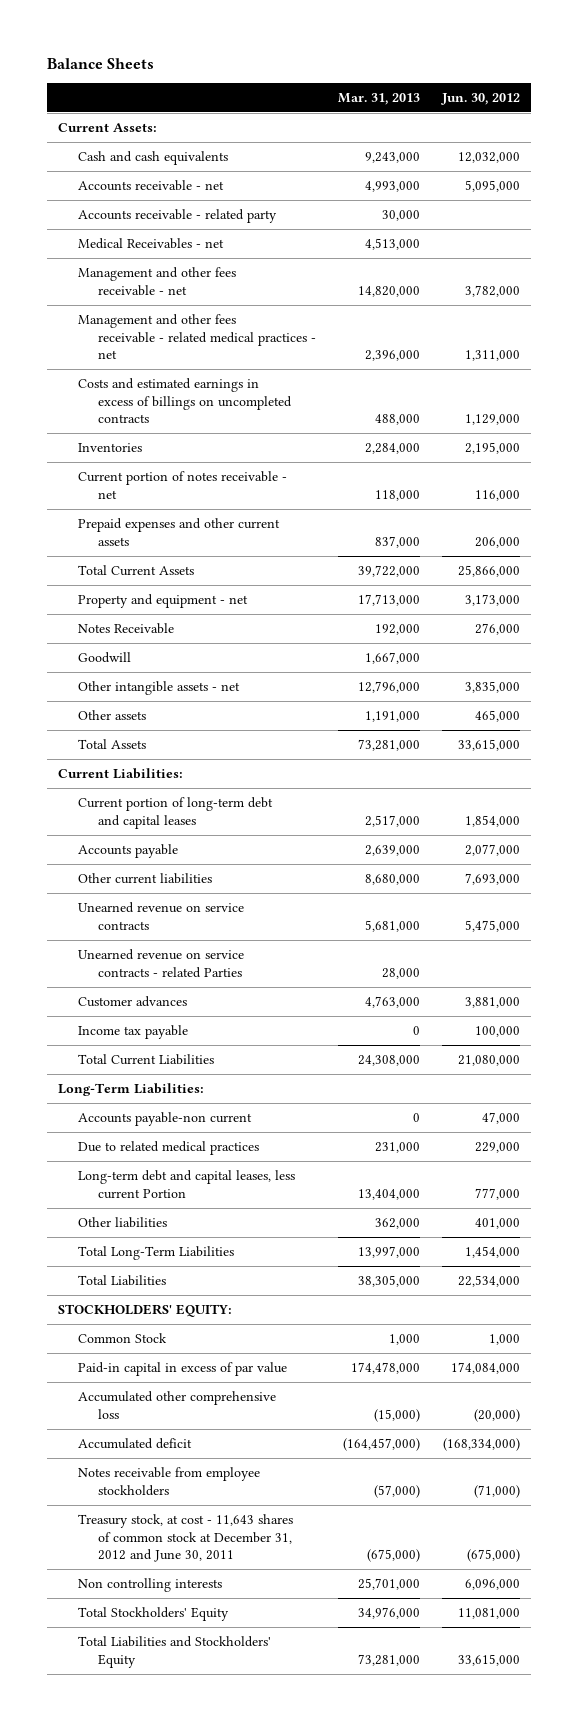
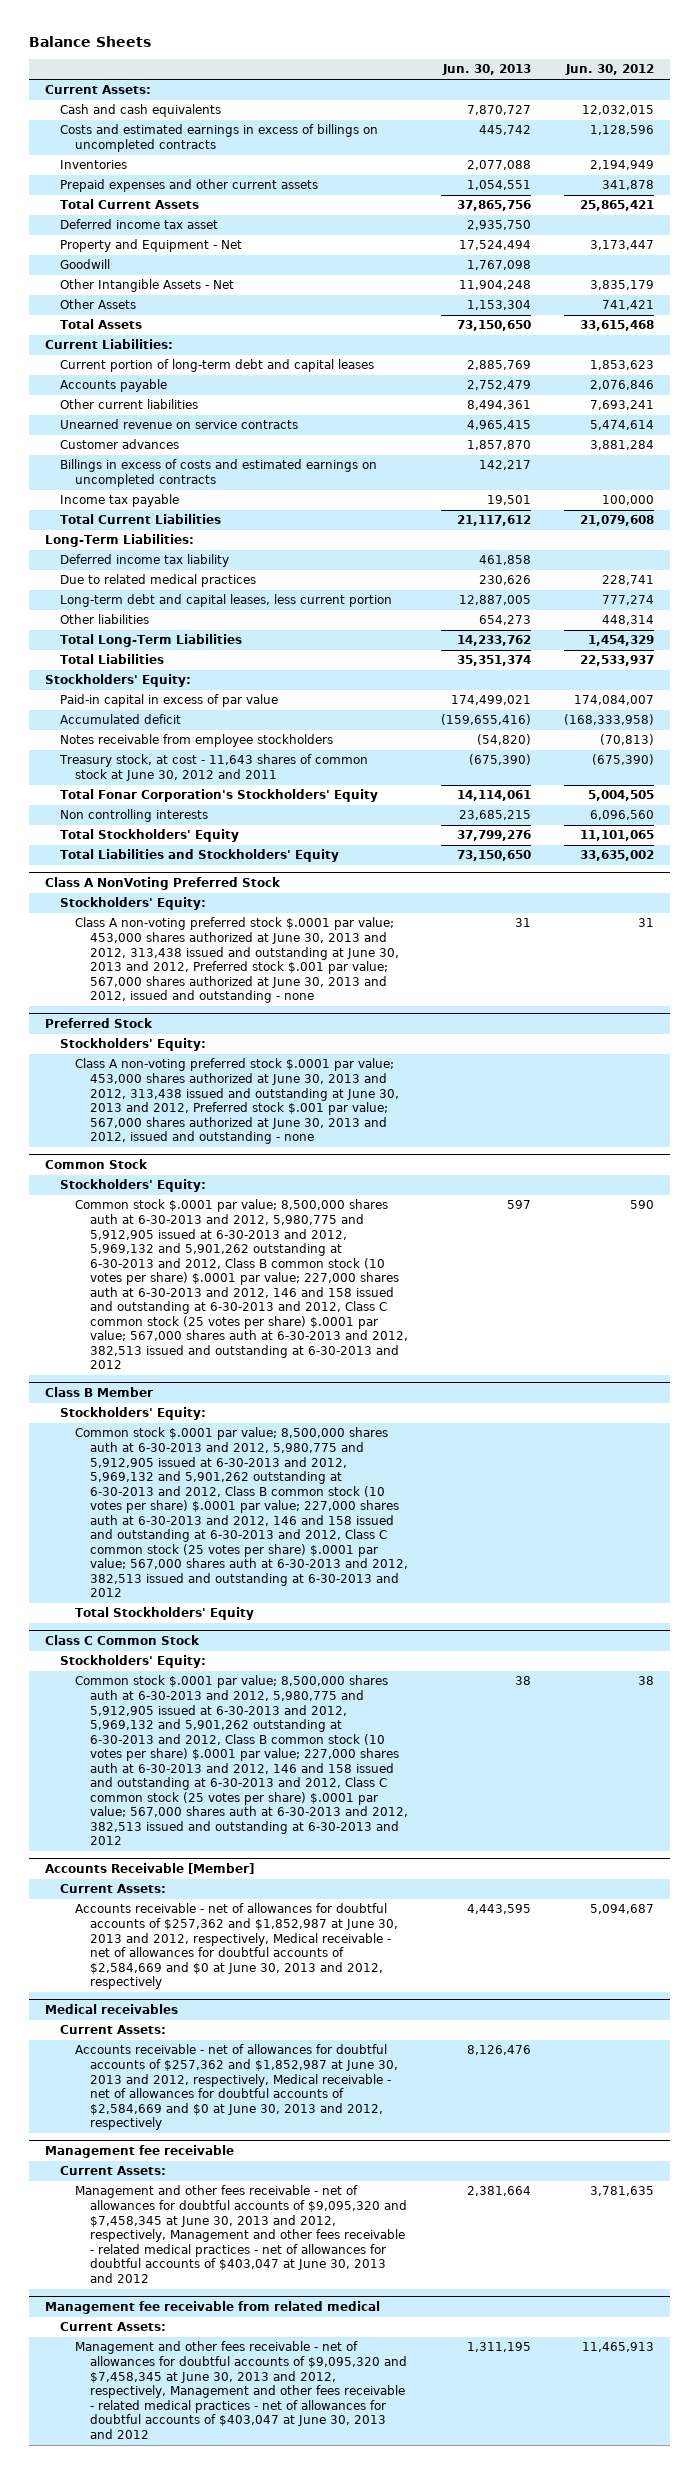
- | Mar. 31, 2013 | Jun. 30, 2012
+ | Jun. 30, 2013 | Jun. 30, 2012
- Cash and cash equivalents | 9,243,000 | 12,032,000
- Accounts receivable - net | 4,993,000 | 5,095,000
- Accounts receivable - related party | 30,000 |
- Medical Receivables - net | 4,513,000 |
- Management and other fees receivable - net | 14,820,000 | 3,782,000
- Management and other fees receivable - related medical practices - net | 2,396,000 | 1,311,000
- Costs and estimated earnings in excess of billings on uncompleted contracts | 488,000 | 1,129,000
- Inventories | 2,284,000 | 2,195,000
- Current portion of notes receivable - net | 118,000 | 116,000
- Prepaid expenses and other current assets | 837,000 | 206,000
- Total Current Assets | 39,722,000 | 25,866,000
- Property and equipment - net | 17,713,000 | 3,173,000
- Notes Receivable | 192,000 | 276,000
+ Cash and cash equivalents | 7,870,727 | 12,032,015
+ Costs and estimated earnings in excess of billings on uncompleted contracts | 445,742 | 1,128,596
+ Inventories | 2,077,088 | 2,194,949
+ Prepaid expenses and other current assets | 1,054,551 | 341,878
+ Total Current Assets | 37,865,756 | 25,865,421
+ Deferred income tax asset | 2,935,750 |
+ Property and Equipment - Net | 17,524,494 | 3,173,447
- Other intangible assets - net | 12,796,000 | 3,835,000
- Other assets | 1,191,000 | 465,000
- Total Assets | 73,281,000 | 33,615,000
+ Other Intangible Assets - Net | 11,904,248 | 3,835,179
+ Other Assets | 1,153,304 | 741,421
+ Total Assets | 73,150,650 | 33,615,468
- Current portion of long-term debt and capital leases | 2,517,000 | 1,854,000
- Accounts payable | 2,639,000 | 2,077,000
- Other current liabilities | 8,680,000 | 7,693,000
- Unearned revenue on service contracts | 5,681,000 | 5,475,000
- Unearned revenue on service contracts - related Parties | 28,000 |
- Customer advances | 4,763,000 | 3,881,000
+ Current portion of long-term debt and capital leases | 2,885,769 | 1,853,623
+ Accounts payable | 2,752,479 | 2,076,846
+ Other current liabilities | 8,494,361 | 7,693,241
+ Unearned revenue on service contracts | 4,965,415 | 5,474,614
+ Customer advances | 1,857,870 | 3,881,284
+ Billings in excess of costs and estimated earnings on uncompleted contracts | 142,217 |
- Total Current Liabilities | 24,308,000 | 21,080,000
+ Total Current Liabilities | 21,117,612 | 21,079,608
- Accounts payable-non current | 0 | 47,000
- Due to related medical practices | 231,000 | 229,000
- Long-term debt and capital leases, less current Portion | 13,404,000 | 777,000
- Other liabilities | 362,000 | 401,000
- Total Long-Term Liabilities | 13,997,000 | 1,454,000
- Total Liabilities | 38,305,000 | 22,534,000
- STOCKHOLDERS' EQUITY:
- Common Stock | 1,000 | 1,000
- Paid-in capital in excess of par value | 174,478,000 | 174,084,000
- Accumulated other comprehensive loss | (15,000) | (20,000)
- Accumulated deficit | (164,457,000) | (168,334,000)
- Notes receivable from employee stockholders | (57,000) | (71,000)
- Treasury stock, at cost - 11,643 shares of common stock at December 31, 2012 and June 30, 2011 | (675,000) | (675,000)
- Non controlling interests | 25,701,000 | 6,096,000
- Total Stockholders' Equity | 34,976,000 | 11,081,000
- Total Liabilities and Stockholders' Equity | 73,281,000 | 33,615,000
+ Deferred income tax liability | 461,858 |
+ Due to related medical practices | 230,626 | 228,741
+ Long-term debt and capital leases, less current portion | 12,887,005 | 777,274
+ Other liabilities | 654,273 | 448,314
+ Total Long-Term Liabilities | 14,233,762 | 1,454,329
+ Total Liabilities | 35,351,374 | 22,533,937
+ Stockholders' Equity:
+ Paid-in capital in excess of par value | 174,499,021 | 174,084,007
+ Accumulated deficit | (159,655,416) | (168,333,958)
+ Notes receivable from employee stockholders | (54,820) | (70,813)
+ Treasury stock, at cost - 11,643 shares of common stock at June 30, 2012 and 2011 | (675,390) | (675,390)
+ Total Fonar Corporation's Stockholders' Equity | 14,114,061 | 5,004,505
+ Non controlling interests | 23,685,215 | 6,096,560
+ Total Stockholders' Equity | 37,799,276 | 11,101,065
+ Total Liabilities and Stockholders' Equity | 73,150,650 | 33,635,002
+ Class A NonVoting Preferred Stock
+ Stockholders' Equity:
+ Class A non-voting preferred stock $.0001 par value; 453,000 shares authorized at June 30, 2013 and 2012, 313,438 issued and outstanding at June 30, 2013 and 2012, Preferred stock $.001 par value; 567,000 shares authorized at June 30, 2013 and 2012, issued and outstanding - none | 31 | 31
+ Preferred Stock
+ Stockholders' Equity:
+ Class A non-voting preferred stock $.0001 par value; 453,000 shares authorized at June 30, 2013 and 2012, 313,438 issued and outstanding at June 30, 2013 and 2012, Preferred stock $.001 par value; 567,000 shares authorized at June 30, 2013 and 2012, issued and outstanding - none
+ Common Stock
+ Stockholders' Equity:
+ Common stock $.0001 par value; 8,500,000 shares auth at 6-30-2013 and 2012, 5,980,775 and 5,912,905 issued at 6-30-2013 and 2012, 5,969,132 and 5,901,262 outstanding at 6-30-2013 and 2012, Class B common stock (10 votes per share) $.0001 par value; 227,000 shares auth at 6-30-2013 and 2012, 146 and 158 issued and outstanding at 6-30-2013 and 2012, Class C common stock (25 votes per share) $.0001 par value; 567,000 shares auth at 6-30-2013 and 2012, 382,513 issued and outstanding at 6-30-2013 and 2012 | 597 | 590
+ Class B Member
+ Stockholders' Equity:
+ Common stock $.0001 par value; 8,500,000 shares auth at 6-30-2013 and 2012, 5,980,775 and 5,912,905 issued at 6-30-2013 and 2012, 5,969,132 and 5,901,262 outstanding at 6-30-2013 and 2012, Class B common stock (10 votes per share) $.0001 par value; 227,000 shares auth at 6-30-2013 and 2012, 146 and 158 issued and outstanding at 6-30-2013 and 2012, Class C common stock (25 votes per share) $.0001 par value; 567,000 shares auth at 6-30-2013 and 2012, 382,513 issued and outstanding at 6-30-2013 and 2012
+ Total Stockholders' Equity
+ Class C Common Stock
+ Stockholders' Equity:
+ Common stock $.0001 par value; 8,500,000 shares auth at 6-30-2013 and 2012, 5,980,775 and 5,912,905 issued at 6-30-2013 and 2012, 5,969,132 and 5,901,262 outstanding at 6-30-2013 and 2012, Class B common stock (10 votes per share) $.0001 par value; 227,000 shares auth at 6-30-2013 and 2012, 146 and 158 issued and outstanding at 6-30-2013 and 2012, Class C common stock (25 votes per share) $.0001 par value; 567,000 shares auth at 6-30-2013 and 2012, 382,513 issued and outstanding at 6-30-2013 and 2012 | 38 | 38
+ Accounts Receivable [Member]
+ Current Assets:
+ Accounts receivable - net of allowances for doubtful accounts of $257,362 and $1,852,987 at June 30, 2013 and 2012, respectively, Medical receivable - net of allowances for doubtful accounts of $2,584,669 and $0 at June 30, 2013 and 2012, respectively | 4,443,595 | 5,094,687
+ Medical receivables
+ Current Assets:
+ Accounts receivable - net of allowances for doubtful accounts of $257,362 and $1,852,987 at June 30, 2013 and 2012, respectively, Medical receivable - net of allowances for doubtful accounts of $2,584,669 and $0 at June 30, 2013 and 2012, respectively | 8,126,476 |
+ Management fee receivable
+ Current Assets:
+ Management and other fees receivable - net of allowances for doubtful accounts of $9,095,320 and $7,458,345 at June 30, 2013 and 2012, respectively, Management and other fees receivable - related medical practices - net of allowances for doubtful accounts of $403,047 at June 30, 2013 and 2012 | 2,381,664 | 3,781,635
+ Management fee receivable from related medical
+ Current Assets:
+ Management and other fees receivable - net of allowances for doubtful accounts of $9,095,320 and $7,458,345 at June 30, 2013 and 2012, respectively, Management and other fees receivable - related medical practices - net of allowances for doubtful accounts of $403,047 at June 30, 2013 and 2012 | 1,311,195 | 11,465,913

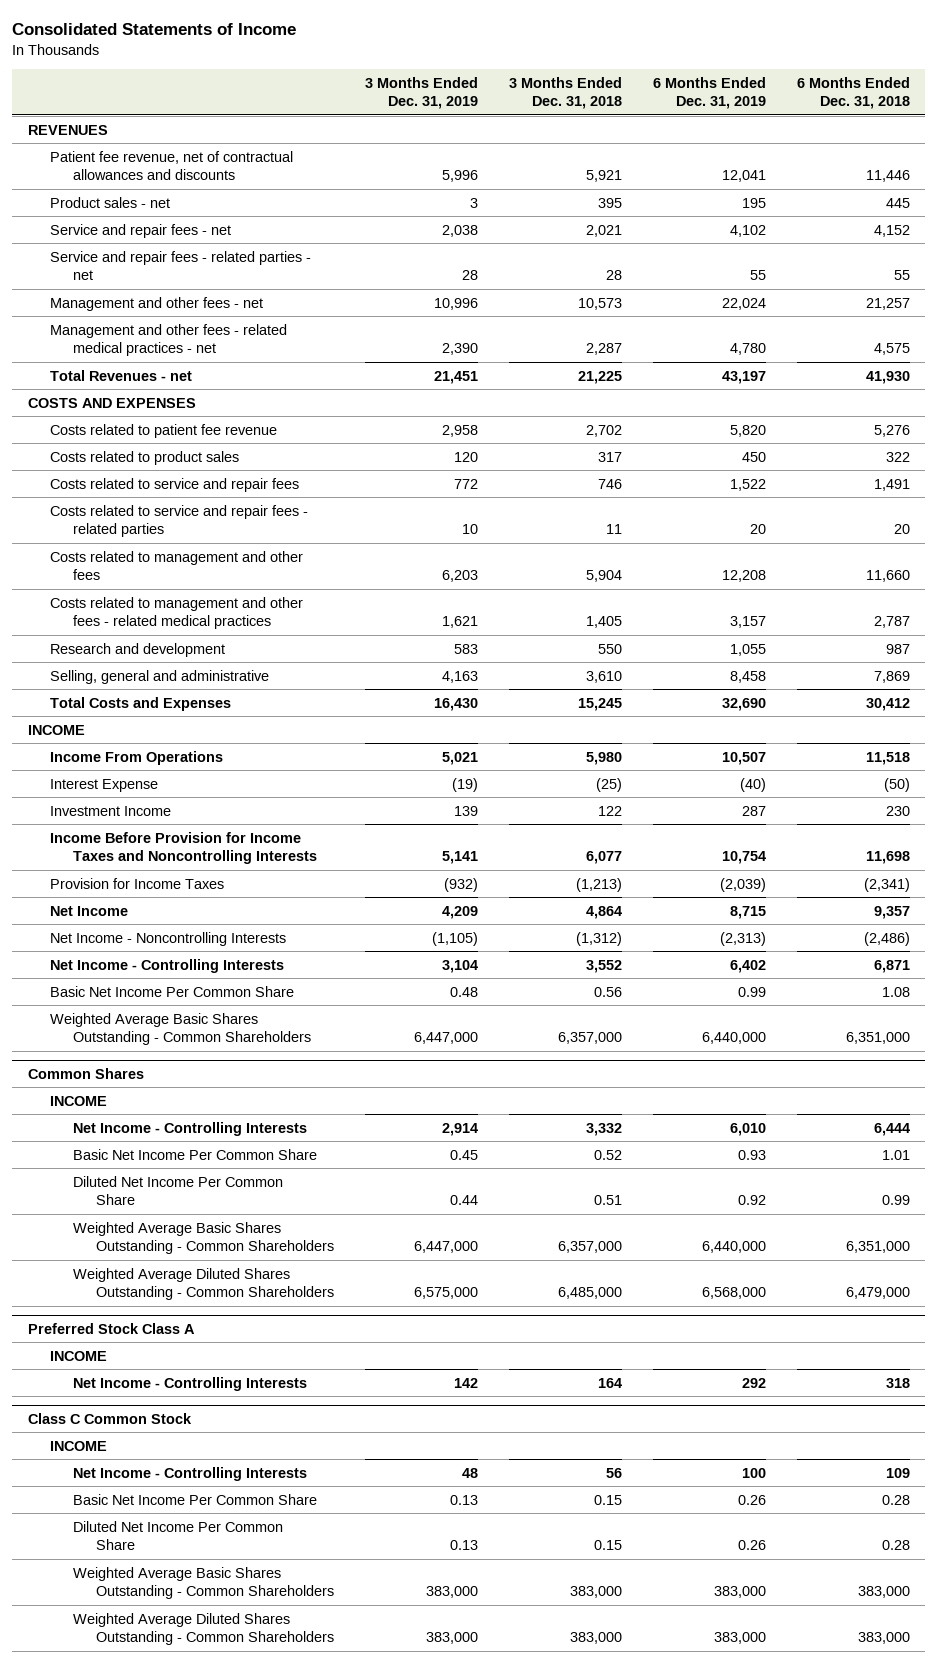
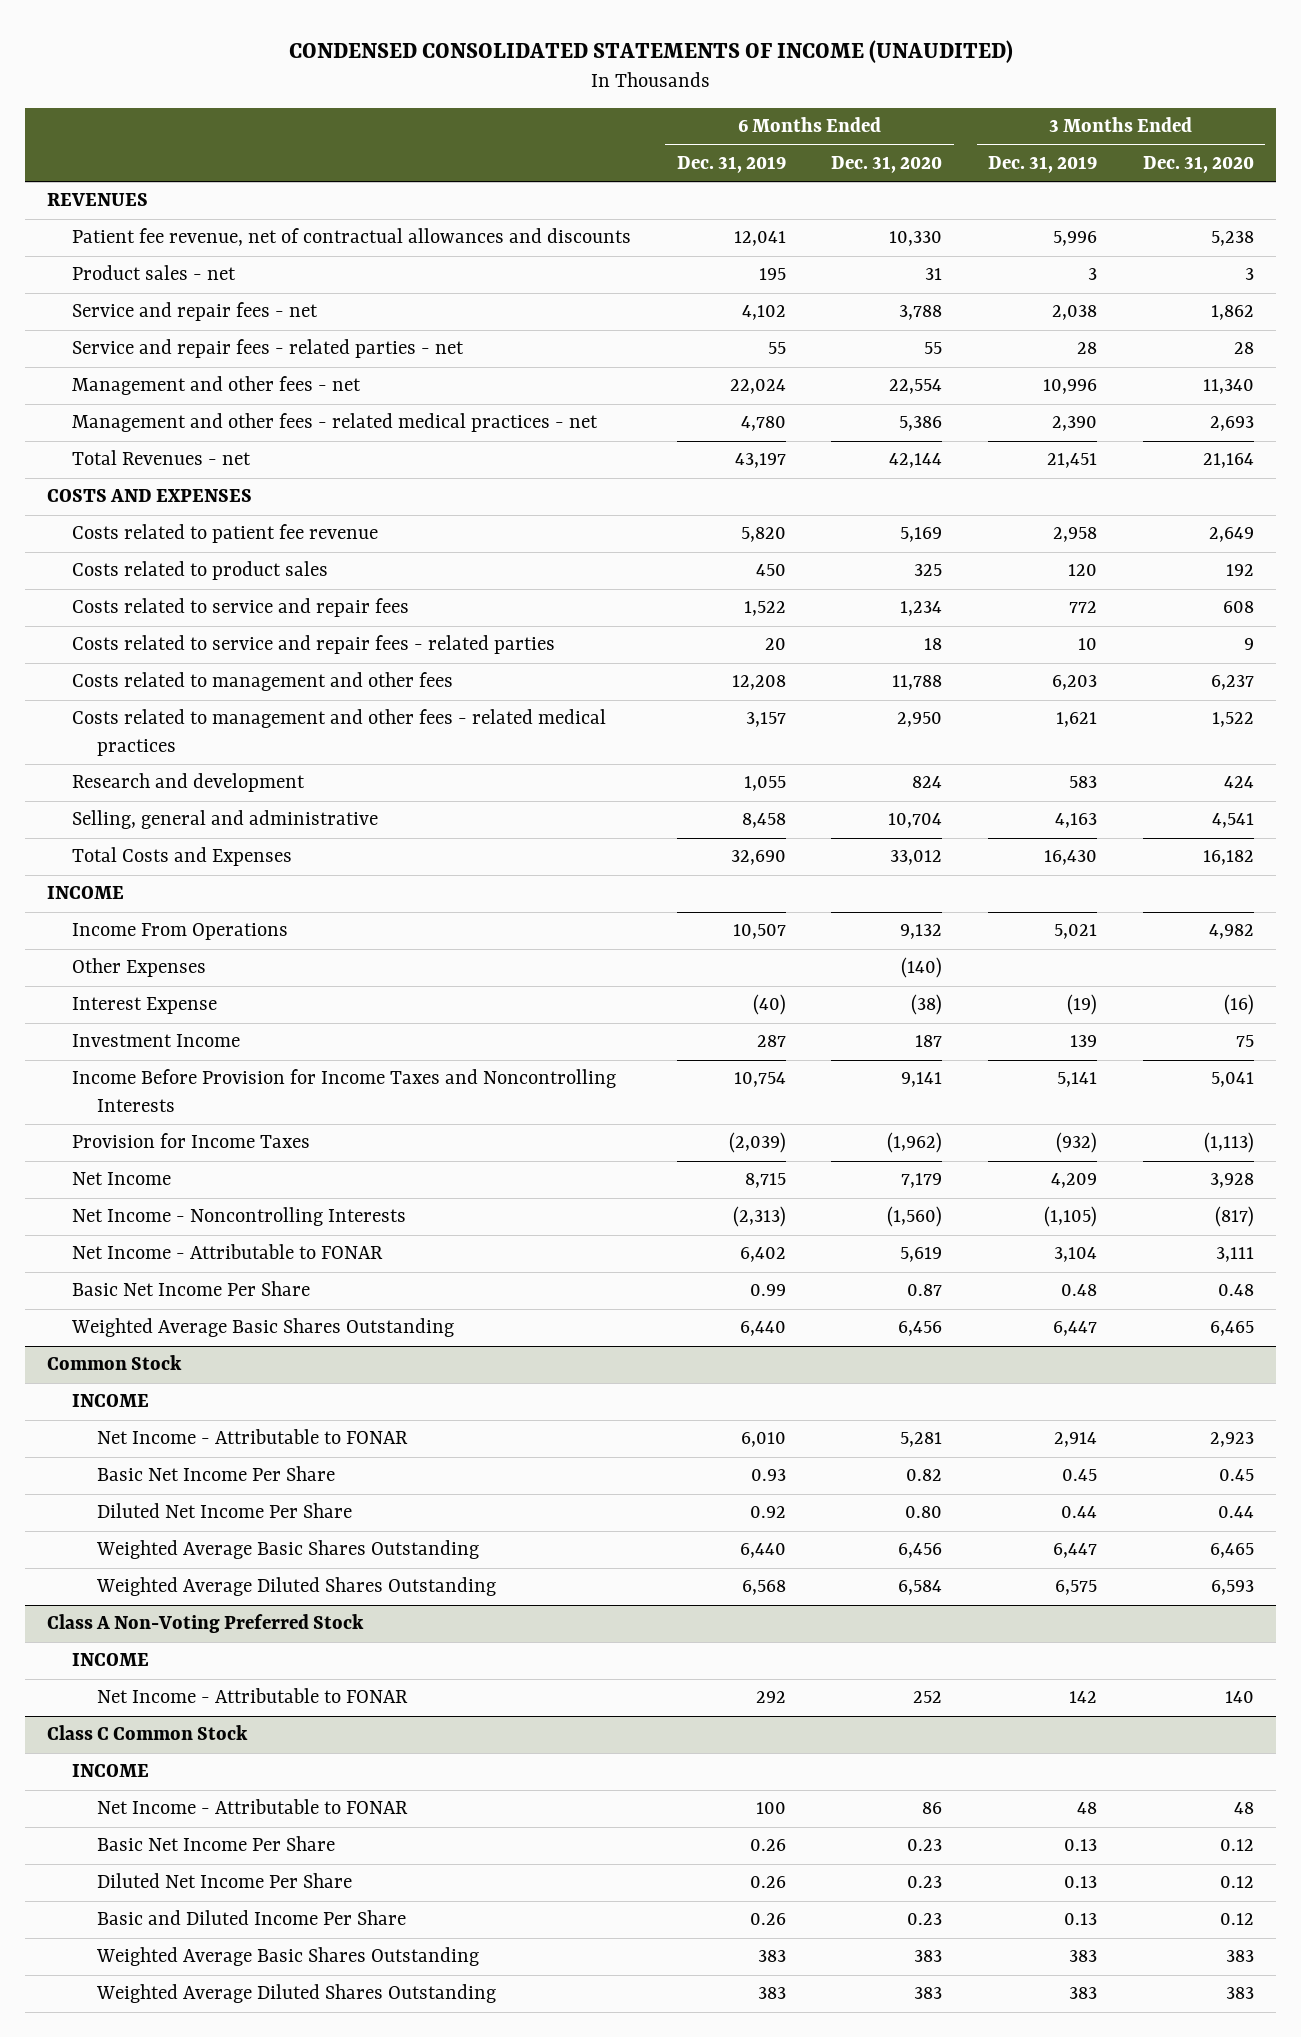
- Consolidated Statements of Income
+ CONDENSED CONSOLIDATED STATEMENTS OF INCOME (UNAUDITED)
- | 3 Months Ended Dec. 31, 2019 | 3 Months Ended Dec. 31, 2018 | 6 Months Ended Dec. 31, 2019 | 6 Months Ended Dec. 31, 2018
+ | 6 Months Ended Dec. 31, 2019 | 6 Months Ended Dec. 31, 2020 | 3 Months Ended Dec. 31, 2019 | 3 Months Ended Dec. 31, 2020
+ Other Expenses | | (140) | |
- Net Income - Controlling Interests | 3,104 | 3,552 | 6,402 | 6,871
- Basic Net Income Per Common Share | 0.48 | 0.56 | 0.99 | 1.08
- Weighted Average Basic Shares Outstanding - Common Shareholders | 6,447,000 | 6,357,000 | 6,440,000 | 6,351,000
- Common Shares
+ Net Income - Attributable to FONAR | 6,402 | 5,619 | 3,104 | 3,111
+ Basic Net Income Per Share | 0.99 | 0.87 | 0.48 | 0.48
+ Weighted Average Basic Shares Outstanding | 6,440 | 6,456 | 6,447 | 6,465
+ Common Stock
- Net Income - Controlling Interests | 2,914 | 3,332 | 6,010 | 6,444
- Basic Net Income Per Common Share | 0.45 | 0.52 | 0.93 | 1.01
- Diluted Net Income Per Common Share | 0.44 | 0.51 | 0.92 | 0.99
- Weighted Average Basic Shares Outstanding - Common Shareholders | 6,447,000 | 6,357,000 | 6,440,000 | 6,351,000
- Weighted Average Diluted Shares Outstanding - Common Shareholders | 6,575,000 | 6,485,000 | 6,568,000 | 6,479,000
- Preferred Stock Class A
+ Net Income - Attributable to FONAR | 6,010 | 5,281 | 2,914 | 2,923
+ Basic Net Income Per Share | 0.93 | 0.82 | 0.45 | 0.45
+ Diluted Net Income Per Share | 0.92 | 0.80 | 0.44 | 0.44
+ Weighted Average Basic Shares Outstanding | 6,440 | 6,456 | 6,447 | 6,465
+ Weighted Average Diluted Shares Outstanding | 6,568 | 6,584 | 6,575 | 6,593
+ Class A Non-Voting Preferred Stock
- Net Income - Controlling Interests | 142 | 164 | 292 | 318
+ Net Income - Attributable to FONAR | 292 | 252 | 142 | 140
@ Class C Common Stock
- Net Income - Controlling Interests | 48 | 56 | 100 | 109
- Basic Net Income Per Common Share | 0.13 | 0.15 | 0.26 | 0.28
- Diluted Net Income Per Common Share | 0.13 | 0.15 | 0.26 | 0.28
- Weighted Average Basic Shares Outstanding - Common Shareholders | 383,000 | 383,000 | 383,000 | 383,000
- Weighted Average Diluted Shares Outstanding - Common Shareholders | 383,000 | 383,000 | 383,000 | 383,000
+ Net Income - Attributable to FONAR | 100 | 86 | 48 | 48
+ Basic Net Income Per Share | 0.26 | 0.23 | 0.13 | 0.12
+ Diluted Net Income Per Share | 0.26 | 0.23 | 0.13 | 0.12
+ Basic and Diluted Income Per Share | 0.26 | 0.23 | 0.13 | 0.12
+ Weighted Average Basic Shares Outstanding | 383 | 383 | 383 | 383
+ Weighted Average Diluted Shares Outstanding | 383 | 383 | 383 | 383

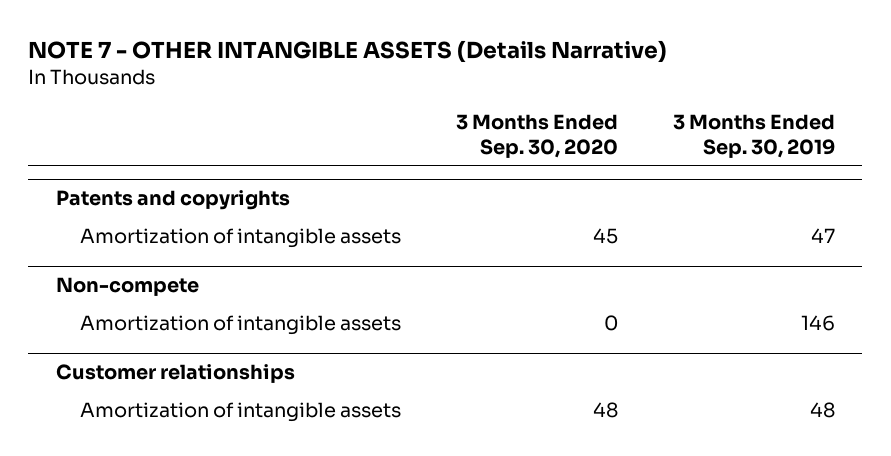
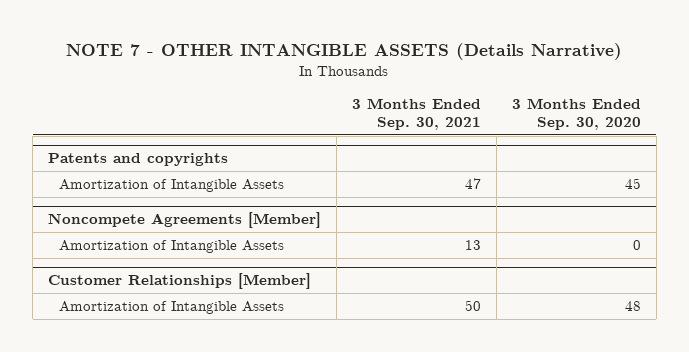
- | 3 Months Ended Sep. 30, 2020 | 3 Months Ended Sep. 30, 2019
+ | 3 Months Ended Sep. 30, 2021 | 3 Months Ended Sep. 30, 2020
@ Patents and copyrights
- Amortization of intangible assets | 45 | 47
- Non-compete
- Amortization of intangible assets | 0 | 146
- Customer relationships
- Amortization of intangible assets | 48 | 48
@ Patents and copyrights
+ Amortization of Intangible Assets | 47 | 45
+ Noncompete Agreements [Member]
+ Amortization of Intangible Assets | 13 | 0
+ Customer Relationships [Member]
+ Amortization of Intangible Assets | 50 | 48

